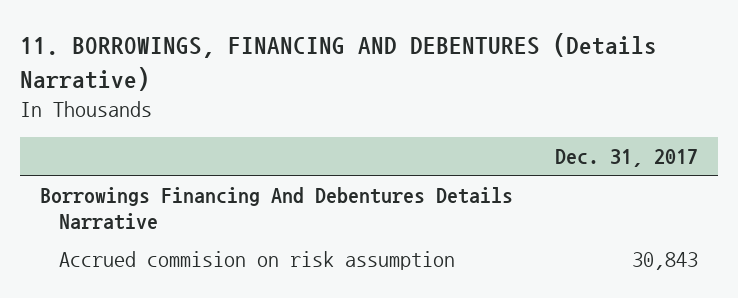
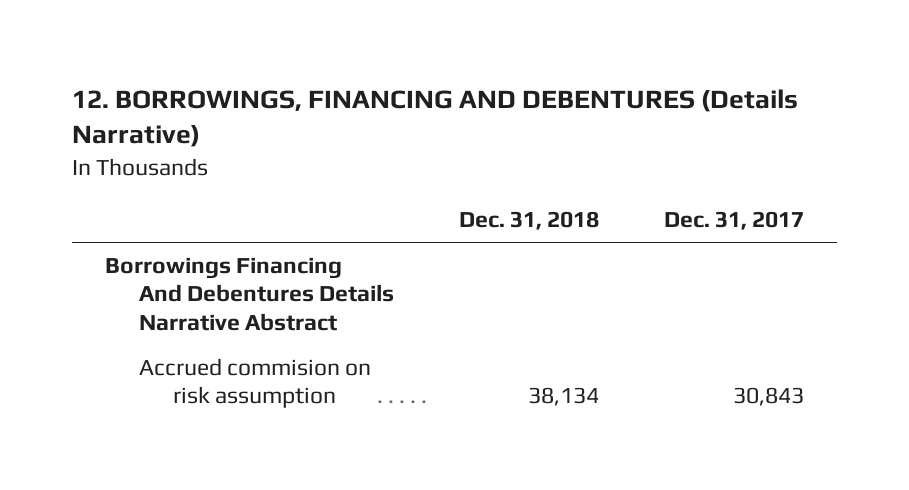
- 11. BORROWINGS, FINANCING AND DEBENTURES (Details Narrative)
+ 12. BORROWINGS, FINANCING AND DEBENTURES (Details Narrative)
- | Dec. 31, 2017
+ | Dec. 31, 2018 | Dec. 31, 2017
- Borrowings Financing And Debentures Details Narrative
+ Borrowings Financing And Debentures Details Narrative Abstract

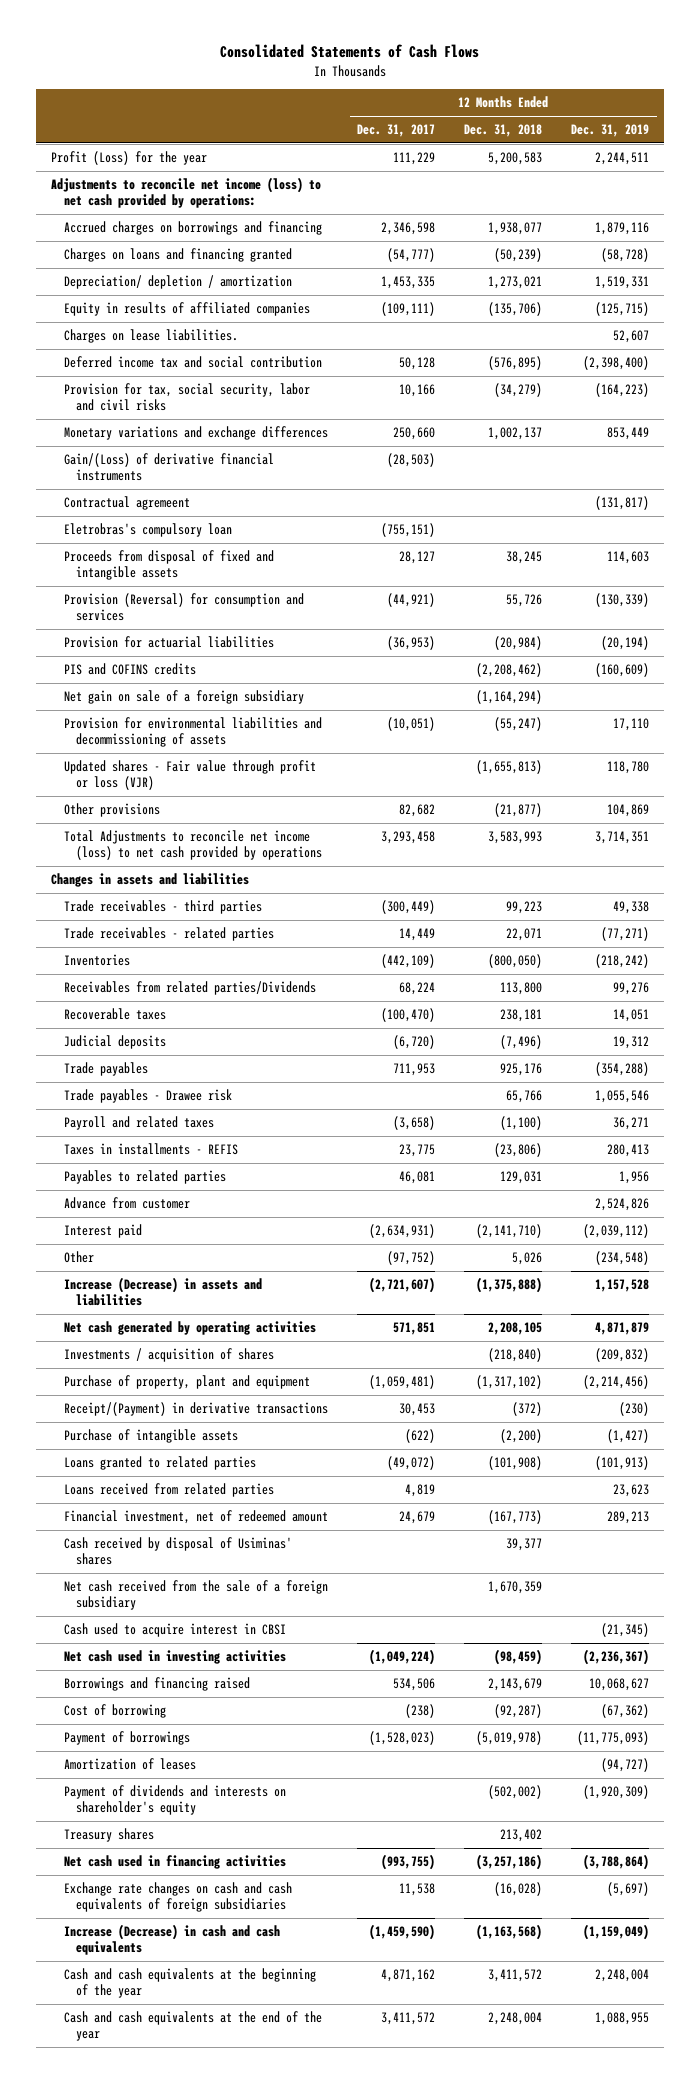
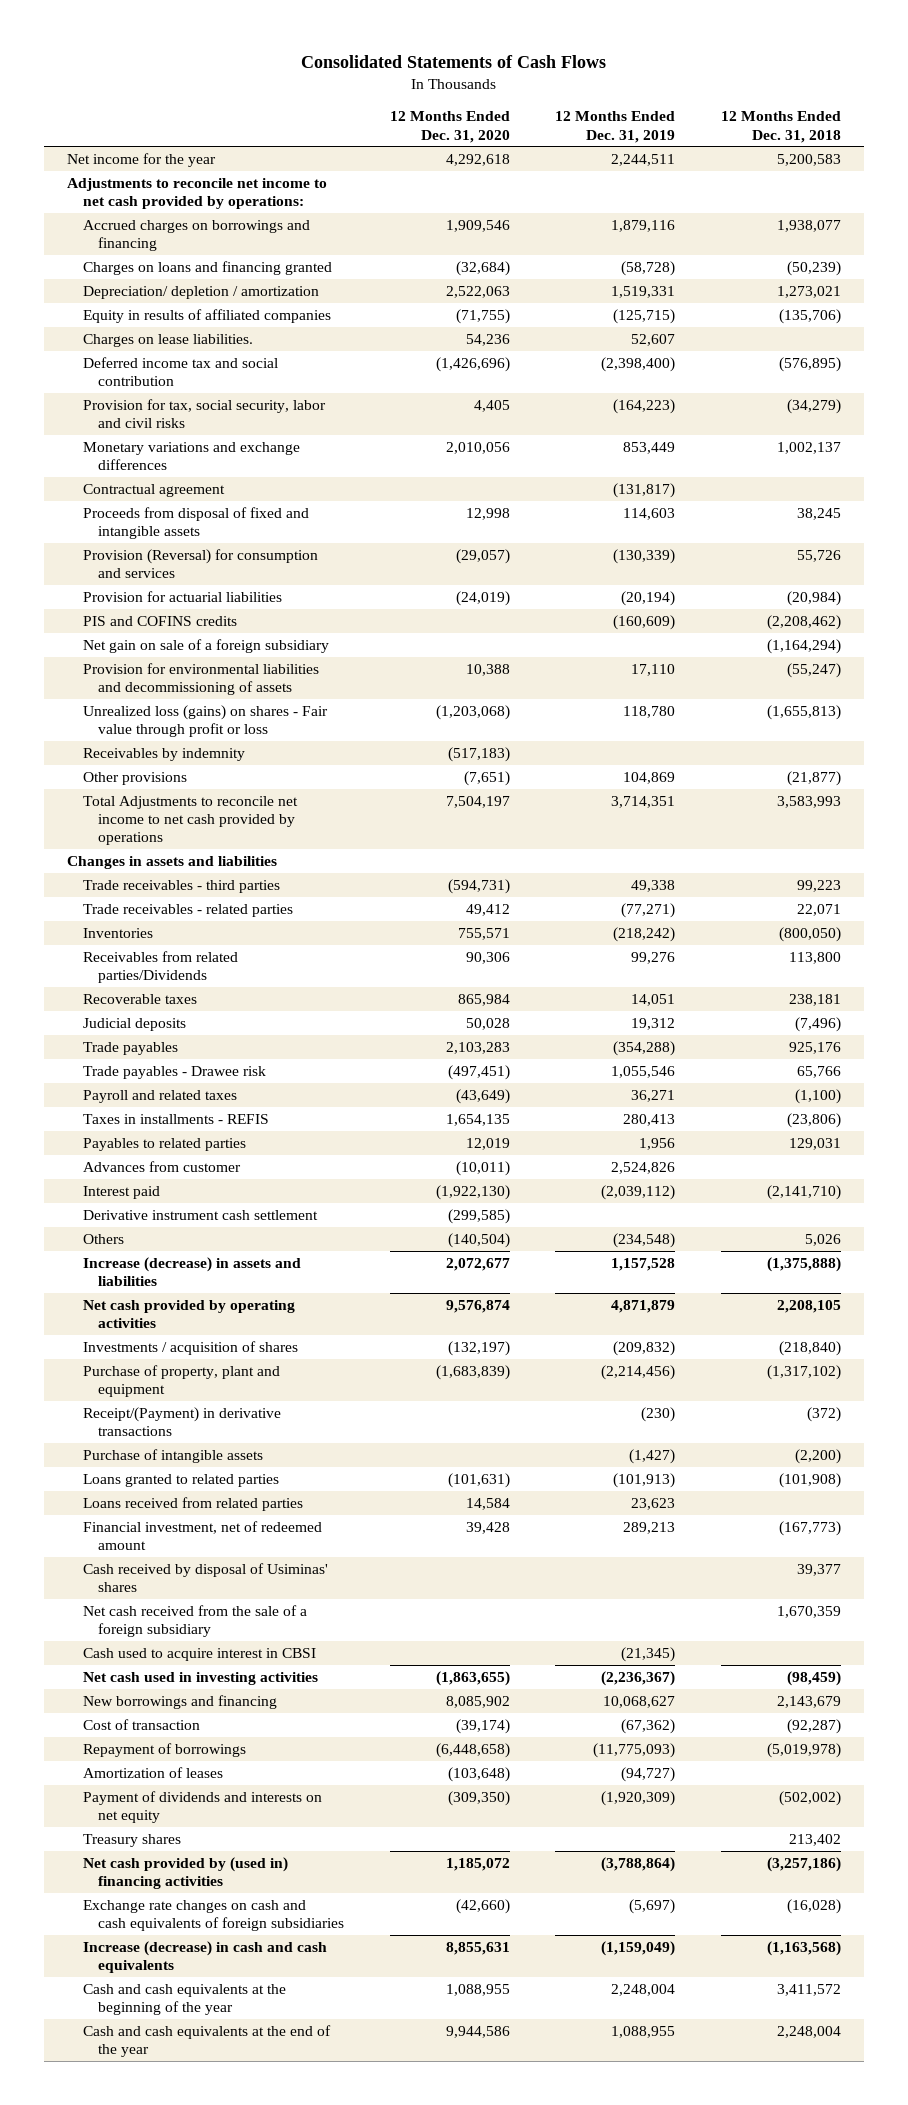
- | 12 Months Ended Dec. 31, 2017 | 12 Months Ended Dec. 31, 2018 | 12 Months Ended Dec. 31, 2019
+ | 12 Months Ended Dec. 31, 2020 | 12 Months Ended Dec. 31, 2019 | 12 Months Ended Dec. 31, 2018
- Profit (Loss) for the year | 111,229 | 5,200,583 | 2,244,511
- Adjustments to reconcile net income (loss) to net cash provided by operations:
+ Net income for the year | 4,292,618 | 2,244,511 | 5,200,583
+ Adjustments to reconcile net income to net cash provided by operations:
- Gain/(Loss) of derivative financial instruments | (28,503) | |
- Contractual agremeent | | | (131,817)
- Eletrobras's compulsory loan | (755,151) | |
+ Contractual agreement | | (131,817) |
- Updated shares - Fair value through profit or loss (VJR) | | (1,655,813) | 118,780
+ Unrealized loss (gains) on shares - Fair value through profit or loss | (1,203,068) | 118,780 | (1,655,813)
+ Receivables by indemnity | (517,183) | |
- Total Adjustments to reconcile net income (loss) to net cash provided by operations | 3,293,458 | 3,583,993 | 3,714,351
+ Total Adjustments to reconcile net income to net cash provided by operations | 7,504,197 | 3,714,351 | 3,583,993
- Advance from customer | | | 2,524,826
+ Advances from customer | (10,011) | 2,524,826 |
- Other | (97,752) | 5,026 | (234,548)
- Increase (Decrease) in assets and liabilities | (2,721,607) | (1,375,888) | 1,157,528
- Net cash generated by operating activities | 571,851 | 2,208,105 | 4,871,879
+ Derivative instrument cash settlement | (299,585) | |
+ Others | (140,504) | (234,548) | 5,026
+ Increase (decrease) in assets and liabilities | 2,072,677 | 1,157,528 | (1,375,888)
+ Net cash provided by operating activities | 9,576,874 | 4,871,879 | 2,208,105
- Borrowings and financing raised | 534,506 | 2,143,679 | 10,068,627
- Cost of borrowing | (238) | (92,287) | (67,362)
- Payment of borrowings | (1,528,023) | (5,019,978) | (11,775,093)
+ New borrowings and financing | 8,085,902 | 10,068,627 | 2,143,679
+ Cost of transaction | (39,174) | (67,362) | (92,287)
+ Repayment of borrowings | (6,448,658) | (11,775,093) | (5,019,978)
- Payment of dividends and interests on shareholder's equity | | (502,002) | (1,920,309)
+ Payment of dividends and interests on net equity | (309,350) | (1,920,309) | (502,002)
- Net cash used in financing activities | (993,755) | (3,257,186) | (3,788,864)
+ Net cash provided by (used in) financing activities | 1,185,072 | (3,788,864) | (3,257,186)
- Increase (Decrease) in cash and cash equivalents | (1,459,590) | (1,163,568) | (1,159,049)
+ Increase (decrease) in cash and cash equivalents | 8,855,631 | (1,159,049) | (1,163,568)

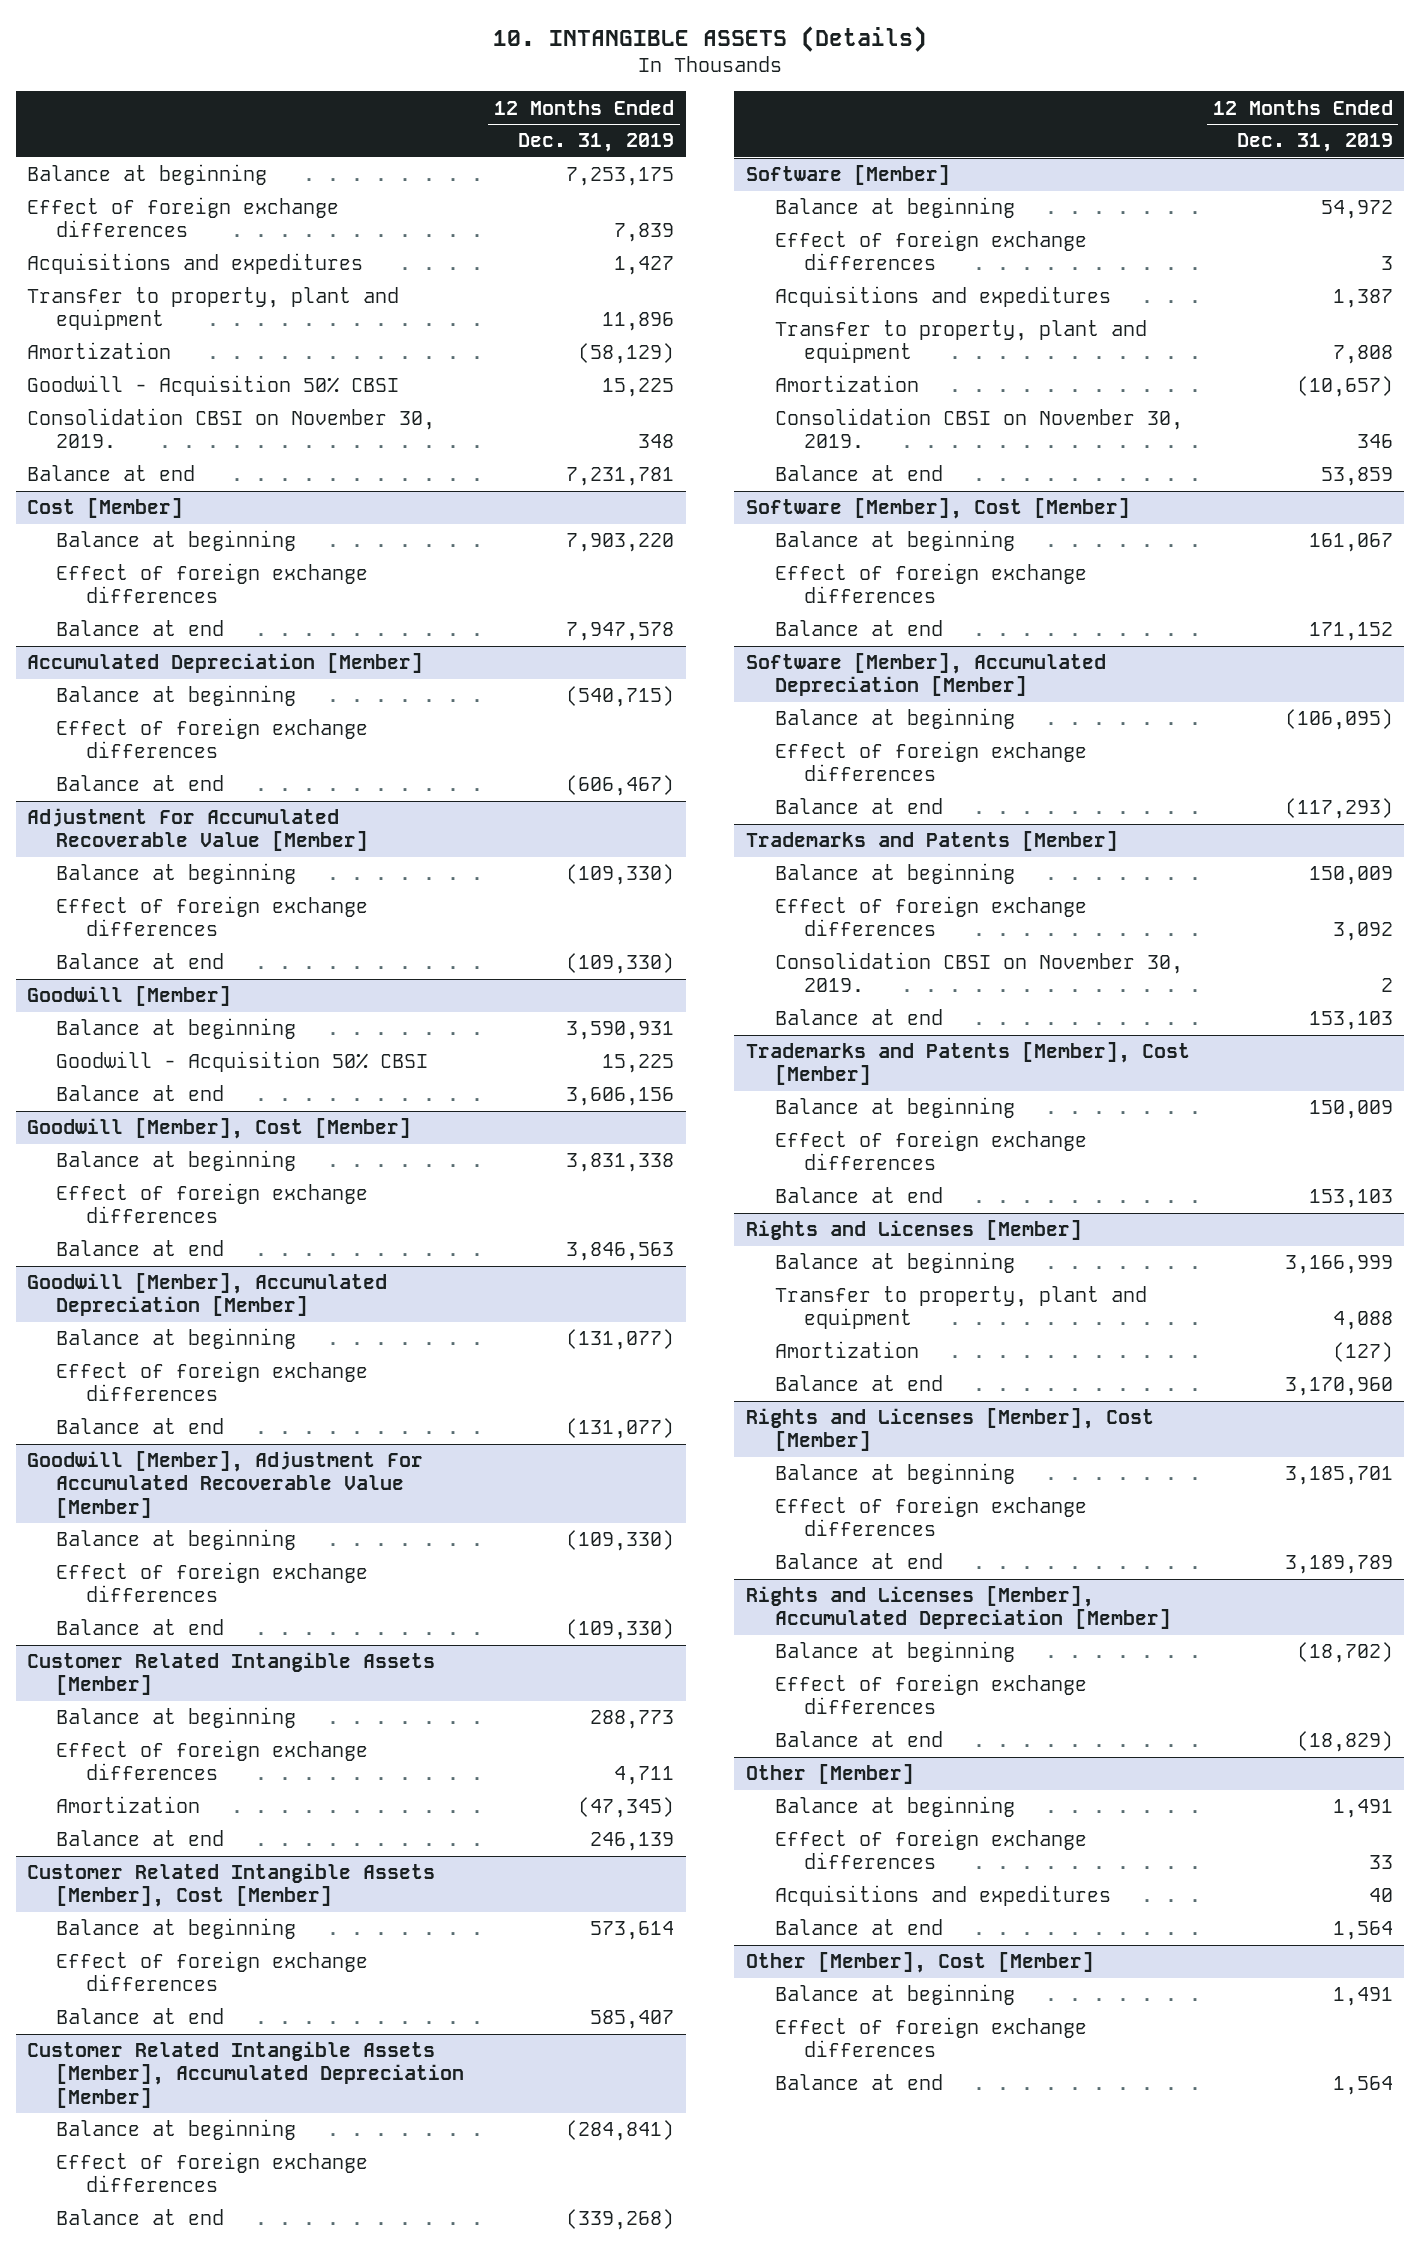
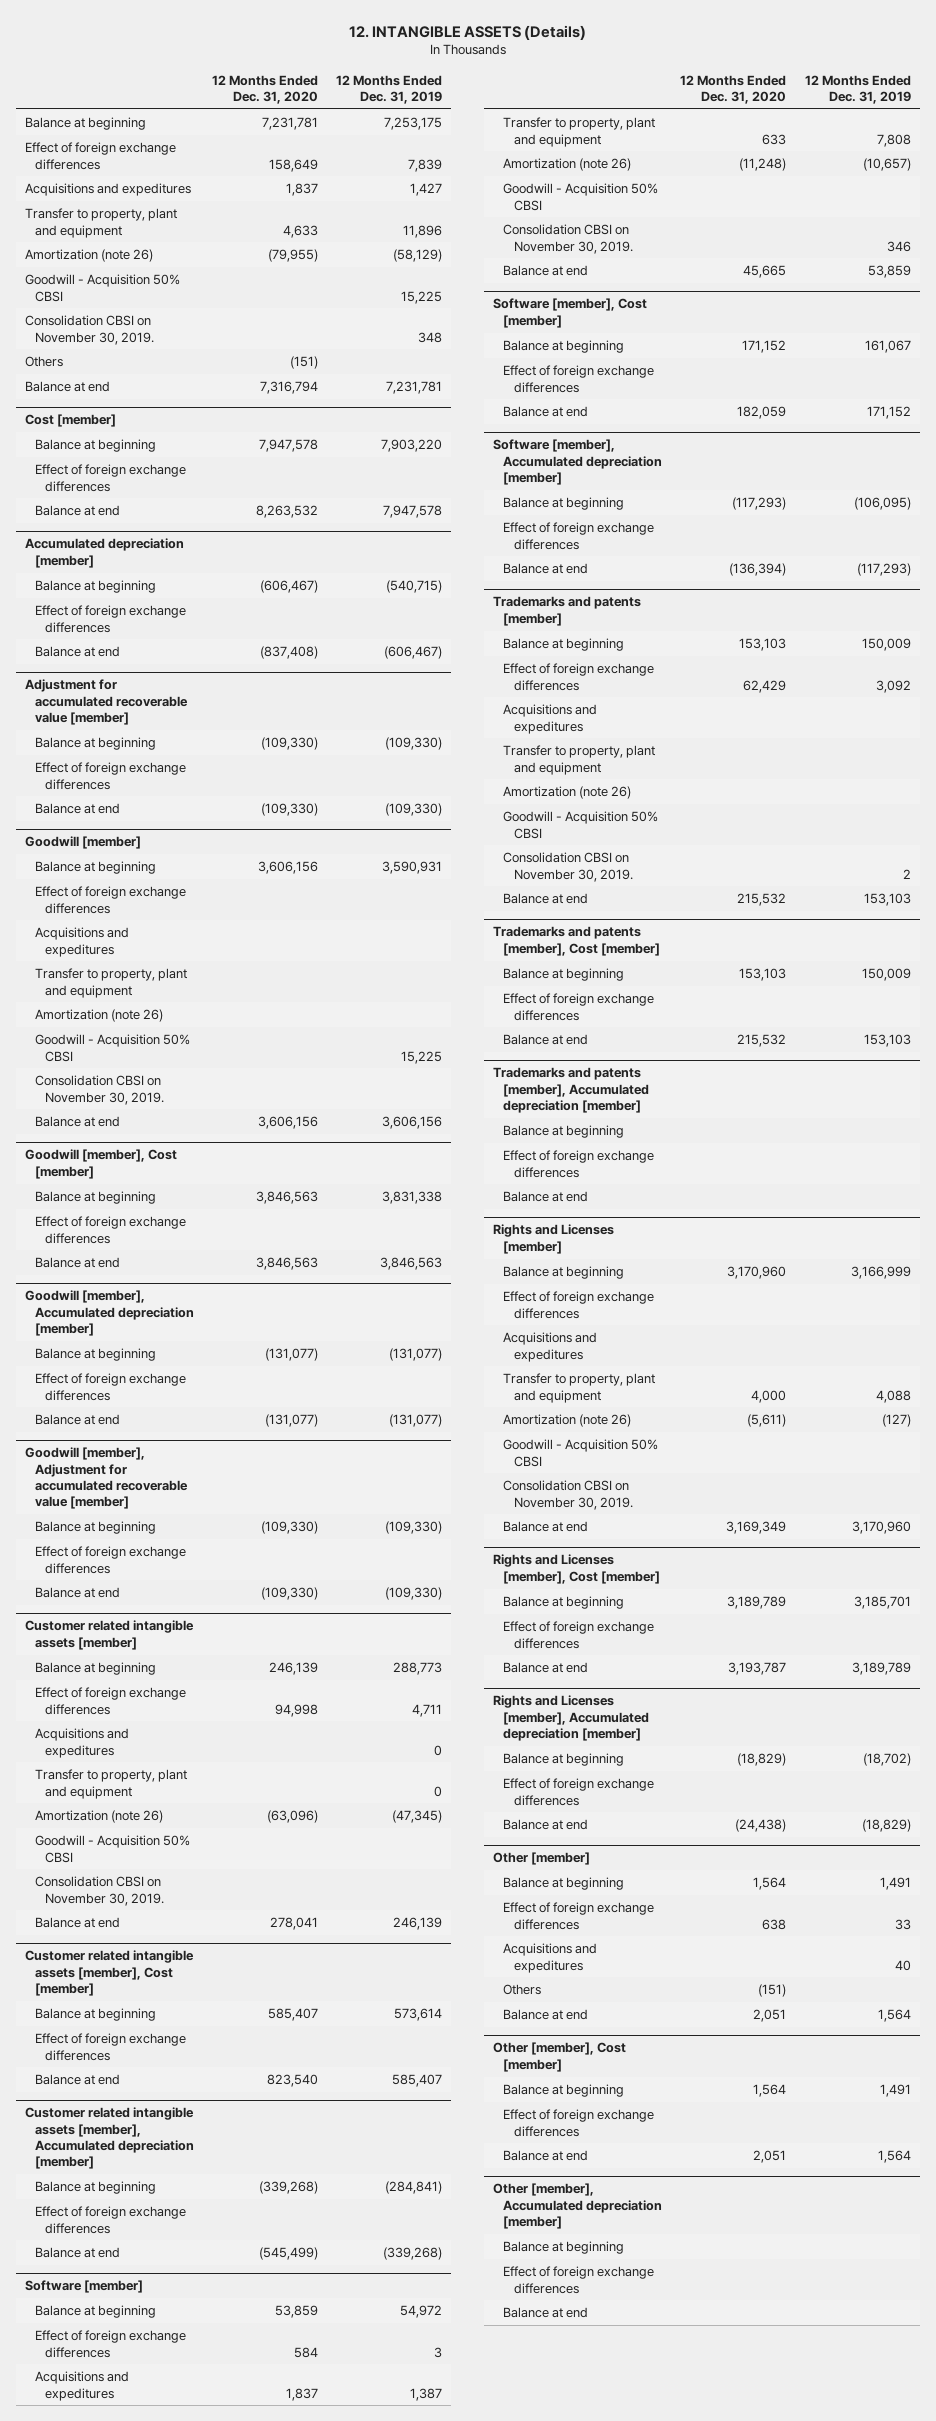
- 10. INTANGIBLE ASSETS (Details)
+ 12. INTANGIBLE ASSETS (Details)
- | 12 Months Ended Dec. 31, 2019
+ | 12 Months Ended Dec. 31, 2020 | 12 Months Ended Dec. 31, 2019
- Amortization | (58,129)
+ Amortization (note 26) | (79,955) | (58,129)
+ Others | (151) |
- Cost [Member]
+ Cost [member]
- Accumulated Depreciation [Member]
+ Accumulated depreciation [member]
- Adjustment For Accumulated Recoverable Value [Member]
+ Adjustment for accumulated recoverable value [member]
- Goodwill [Member]
+ Goodwill [member]
+ Effect of foreign exchange differences
+ Acquisitions and expeditures
+ Transfer to property, plant and equipment
+ Amortization (note 26)
+ Consolidation CBSI on November 30, 2019.
- Goodwill [Member], Cost [Member]
+ Goodwill [member], Cost [member]
- Goodwill [Member], Accumulated Depreciation [Member]
+ Goodwill [member], Accumulated depreciation [member]
- Goodwill [Member], Adjustment For Accumulated Recoverable Value [Member]
+ Goodwill [member], Adjustment for accumulated recoverable value [member]
- Customer Related Intangible Assets [Member]
+ Customer related intangible assets [member]
- Amortization | (47,345)
+ Acquisitions and expeditures | | 0
+ Transfer to property, plant and equipment | | 0
+ Amortization (note 26) | (63,096) | (47,345)
+ Goodwill - Acquisition 50% CBSI
+ Consolidation CBSI on November 30, 2019.
- Customer Related Intangible Assets [Member], Cost [Member]
+ Customer related intangible assets [member], Cost [member]
- Customer Related Intangible Assets [Member], Accumulated Depreciation [Member]
+ Customer related intangible assets [member], Accumulated depreciation [member]
- Software [Member]
+ Software [member]
- Amortization | (10,657)
+ Amortization (note 26) | (11,248) | (10,657)
+ Goodwill - Acquisition 50% CBSI
- Software [Member], Cost [Member]
+ Software [member], Cost [member]
- Software [Member], Accumulated Depreciation [Member]
+ Software [member], Accumulated depreciation [member]
- Trademarks and Patents [Member]
+ Trademarks and patents [member]
+ Acquisitions and expeditures
+ Transfer to property, plant and equipment
+ Amortization (note 26)
+ Goodwill - Acquisition 50% CBSI
- Trademarks and Patents [Member], Cost [Member]
+ Trademarks and patents [member], Cost [member]
- Rights and Licenses [Member]
+ Trademarks and patents [member], Accumulated depreciation [member]
+ Balance at beginning
+ Effect of foreign exchange differences
+ Balance at end
+ Rights and Licenses [member]
+ Effect of foreign exchange differences
+ Acquisitions and expeditures
- Amortization | (127)
+ Amortization (note 26) | (5,611) | (127)
+ Goodwill - Acquisition 50% CBSI
+ Consolidation CBSI on November 30, 2019.
- Rights and Licenses [Member], Cost [Member]
+ Rights and Licenses [member], Cost [member]
- Rights and Licenses [Member], Accumulated Depreciation [Member]
+ Rights and Licenses [member], Accumulated depreciation [member]
- Other [Member]
+ Other [member]
+ Others | (151) |
- Other [Member], Cost [Member]
+ Other [member], Cost [member]
+ Other [member], Accumulated depreciation [member]
+ Balance at beginning
+ Effect of foreign exchange differences
+ Balance at end

